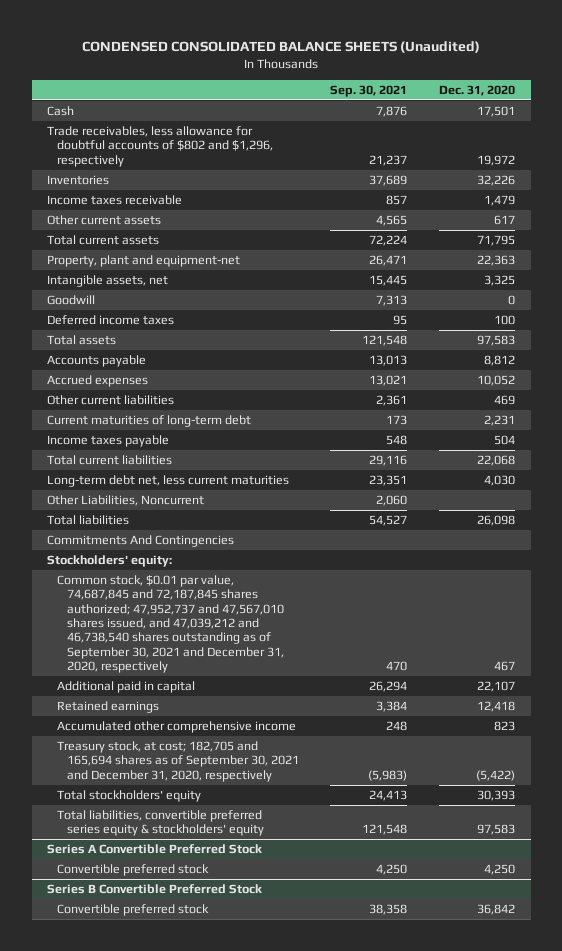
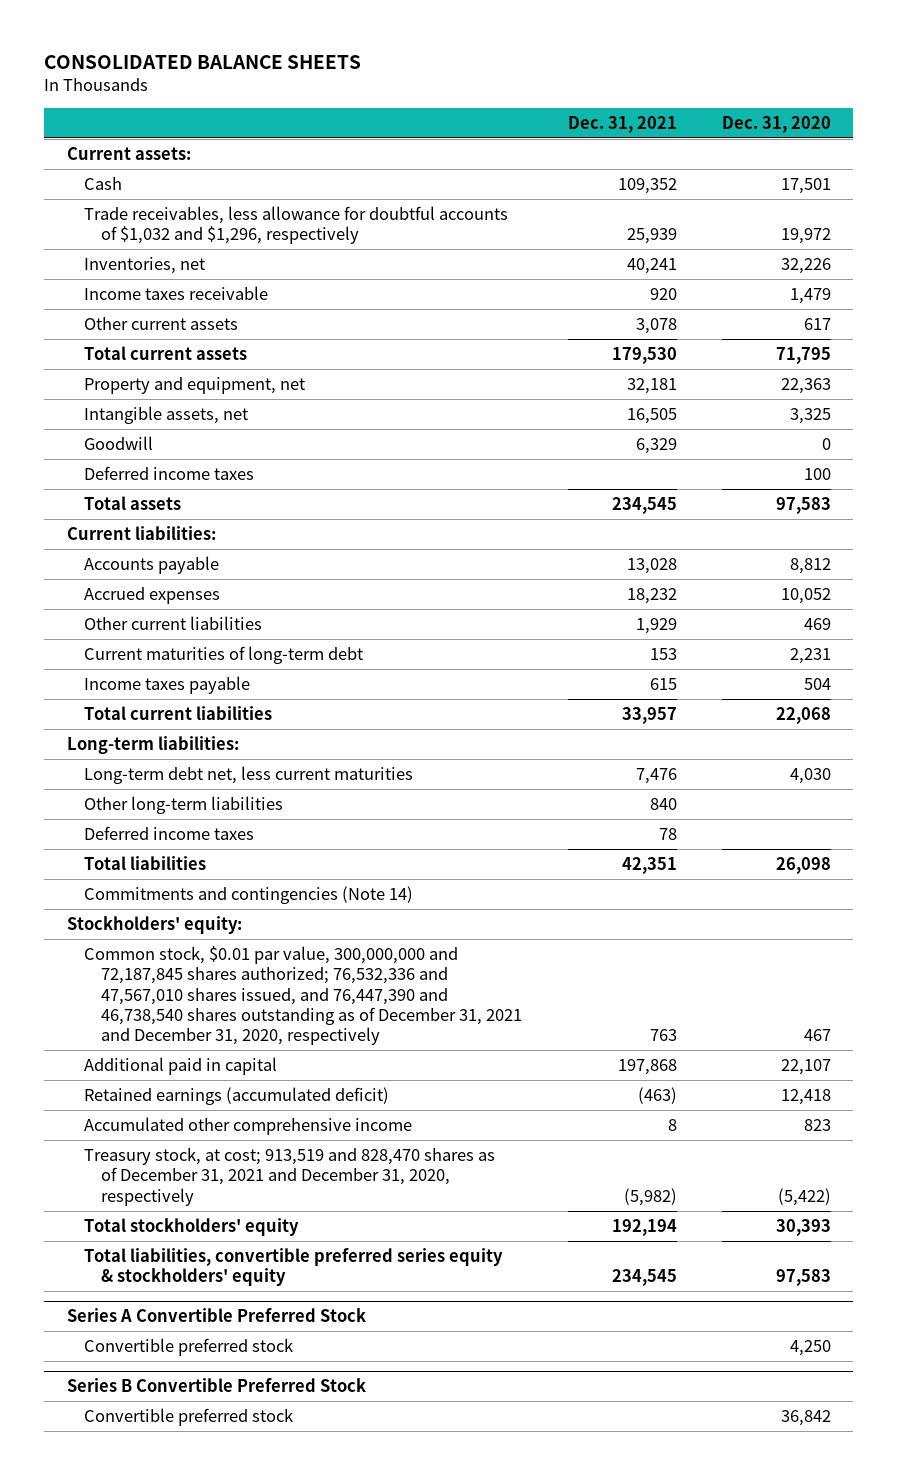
- CONDENSED CONSOLIDATED BALANCE SHEETS (Unaudited)
+ CONSOLIDATED BALANCE SHEETS
- | Sep. 30, 2021 | Dec. 31, 2020
+ | Dec. 31, 2021 | Dec. 31, 2020
+ Current assets:
- Trade receivables, less allowance for doubtful accounts of $802 and $1,296, respectively | 21,237 | 19,972
- Inventories | 37,689 | 32,226
+ Trade receivables, less allowance for doubtful accounts of $1,032 and $1,296, respectively | 25,939 | 19,972
+ Inventories, net | 40,241 | 32,226
- Property, plant and equipment-net | 26,471 | 22,363
+ Property and equipment, net | 32,181 | 22,363
+ Current liabilities:
+ Long-term liabilities:
- Other Liabilities, Noncurrent | 2,060 |
+ Other long-term liabilities | 840 |
+ Deferred income taxes | 78 |
- Commitments And Contingencies
+ Commitments and contingencies (Note 14)
- Common stock, $0.01 par value, 74,687,845 and 72,187,845 shares authorized; 47,952,737 and 47,567,010 shares issued, and 47,039,212 and 46,738,540 shares outstanding as of September 30, 2021 and December 31, 2020, respectively | 470 | 467
+ Common stock, $0.01 par value, 300,000,000 and 72,187,845 shares authorized; 76,532,336 and 47,567,010 shares issued, and 76,447,390 and 46,738,540 shares outstanding as of December 31, 2021 and December 31, 2020, respectively | 763 | 467
- Retained earnings | 3,384 | 12,418
+ Retained earnings (accumulated deficit) | (463) | 12,418
- Treasury stock, at cost; 182,705 and 165,694 shares as of September 30, 2021 and December 31, 2020, respectively | (5,983) | (5,422)
+ Treasury stock, at cost; 913,519 and 828,470 shares as of December 31, 2021 and December 31, 2020, respectively | (5,982) | (5,422)

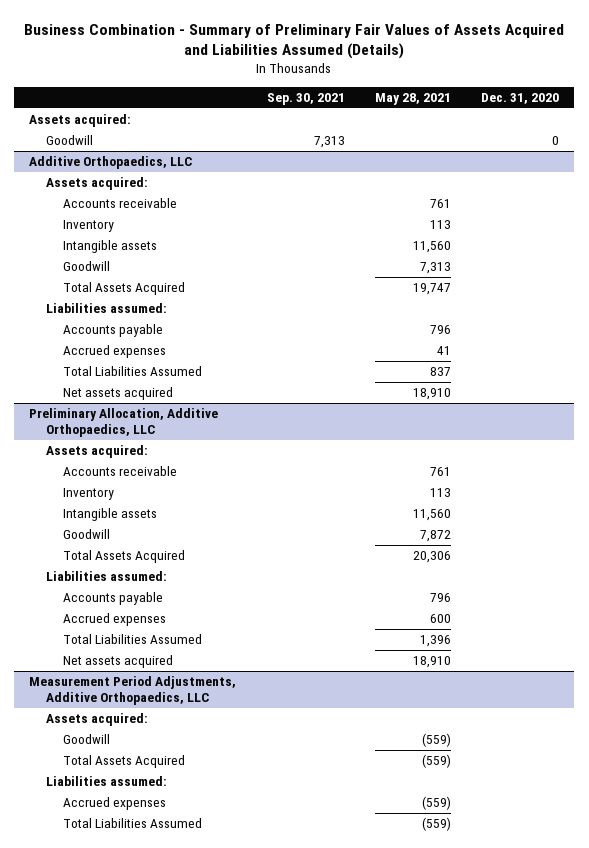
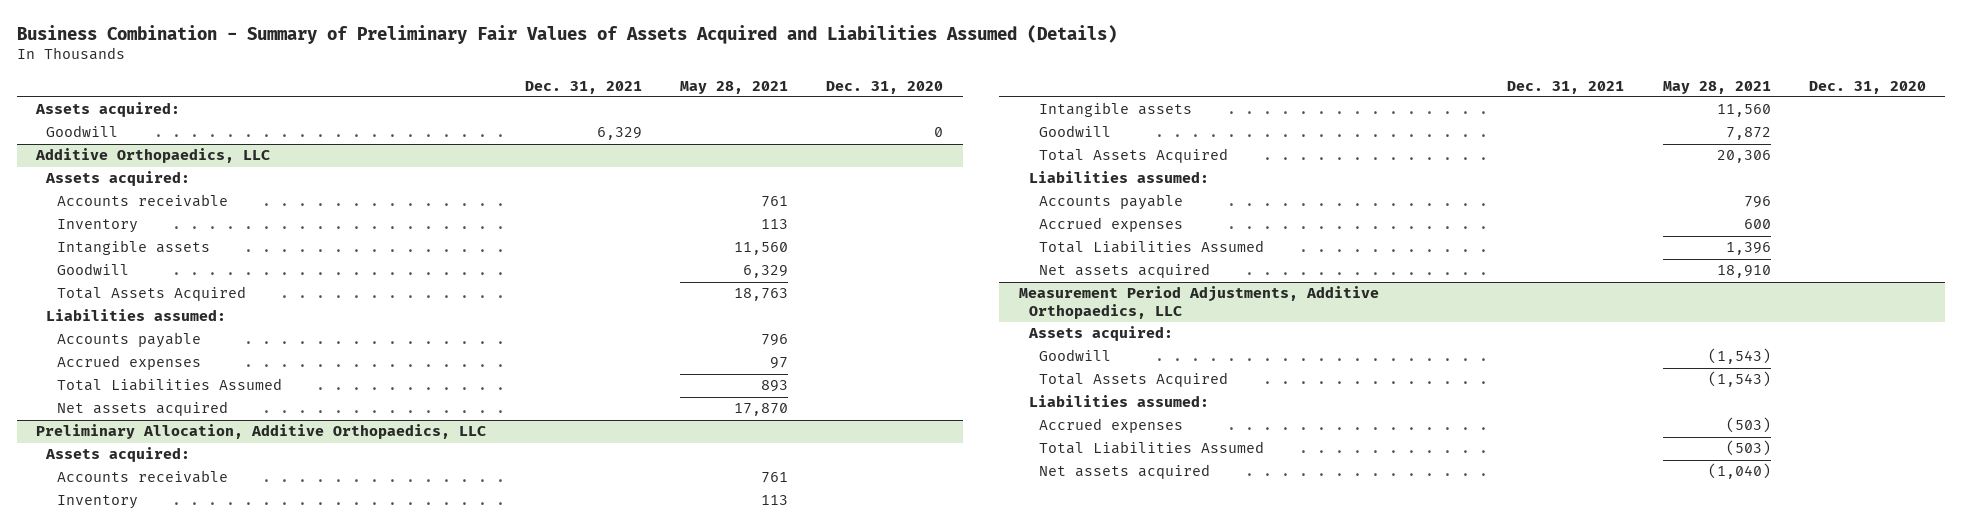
- | Sep. 30, 2021 | May 28, 2021 | Dec. 31, 2020
+ | Dec. 31, 2021 | May 28, 2021 | Dec. 31, 2020
@ Additive Orthopaedics, LLC
- Goodwill | | 7,313 |
- Total Assets Acquired | | 19,747 |
+ Goodwill | | 6,329 |
+ Total Assets Acquired | | 18,763 |
- Accrued expenses | | 41 |
- Total Liabilities Assumed | | 837 |
- Net assets acquired | | 18,910 |
+ Accrued expenses | | 97 |
+ Total Liabilities Assumed | | 893 |
+ Net assets acquired | | 17,870 |
@ Measurement Period Adjustments, Additive Orthopaedics, LLC
- Goodwill | | (559) |
- Total Assets Acquired | | (559) |
+ Goodwill | | (1,543) |
+ Total Assets Acquired | | (1,543) |
- Accrued expenses | | (559) |
- Total Liabilities Assumed | | (559) |
+ Accrued expenses | | (503) |
+ Total Liabilities Assumed | | (503) |
+ Net assets acquired | | (1,040) |

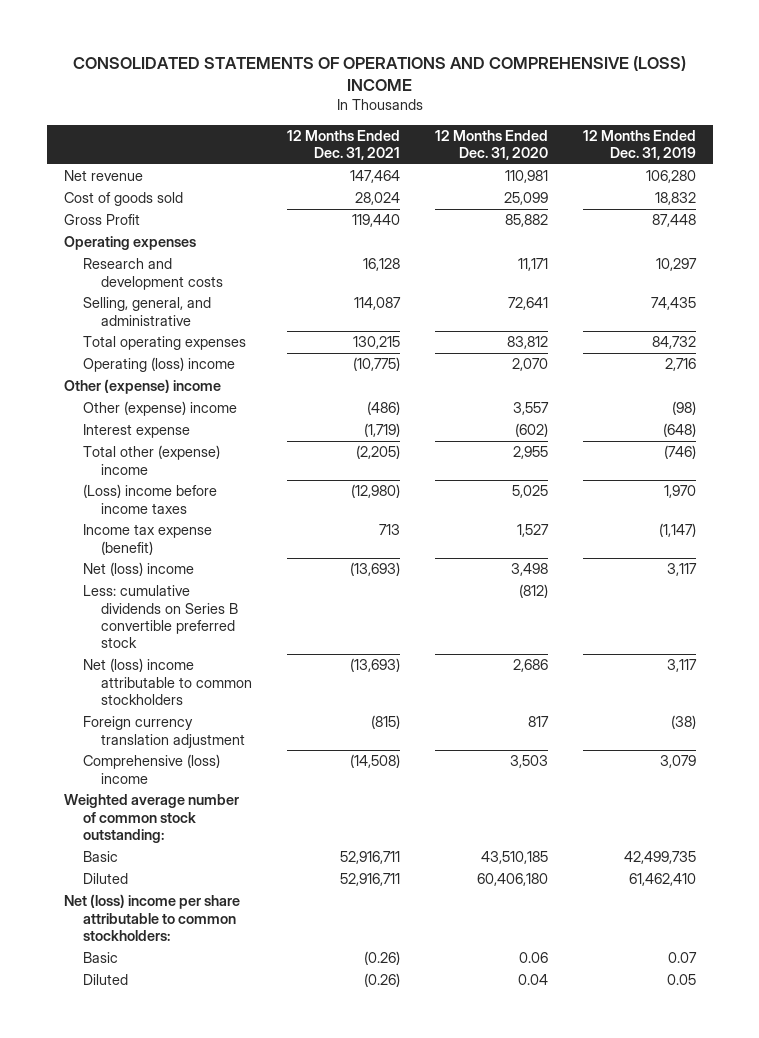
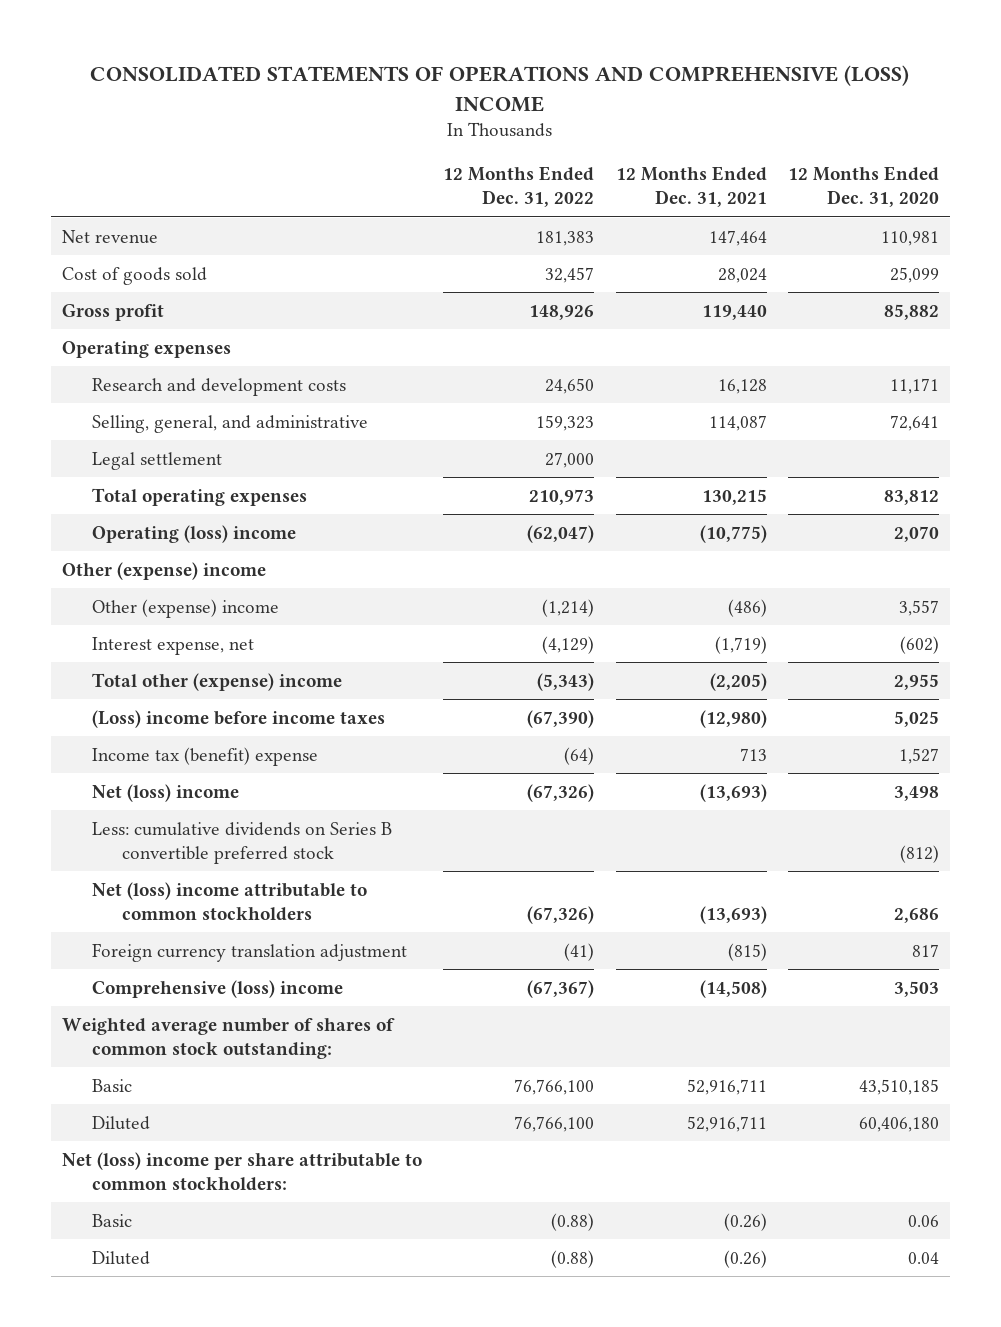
- | 12 Months Ended Dec. 31, 2021 | 12 Months Ended Dec. 31, 2020 | 12 Months Ended Dec. 31, 2019
+ | 12 Months Ended Dec. 31, 2022 | 12 Months Ended Dec. 31, 2021 | 12 Months Ended Dec. 31, 2020
- Gross Profit | 119,440 | 85,882 | 87,448
+ Gross profit | 148,926 | 119,440 | 85,882
+ Legal settlement | 27,000 | |
- Interest expense | (1,719) | (602) | (648)
+ Interest expense, net | (4,129) | (1,719) | (602)
- Income tax expense (benefit) | 713 | 1,527 | (1,147)
+ Income tax (benefit) expense | (64) | 713 | 1,527
- Weighted average number of common stock outstanding:
+ Weighted average number of shares of common stock outstanding:

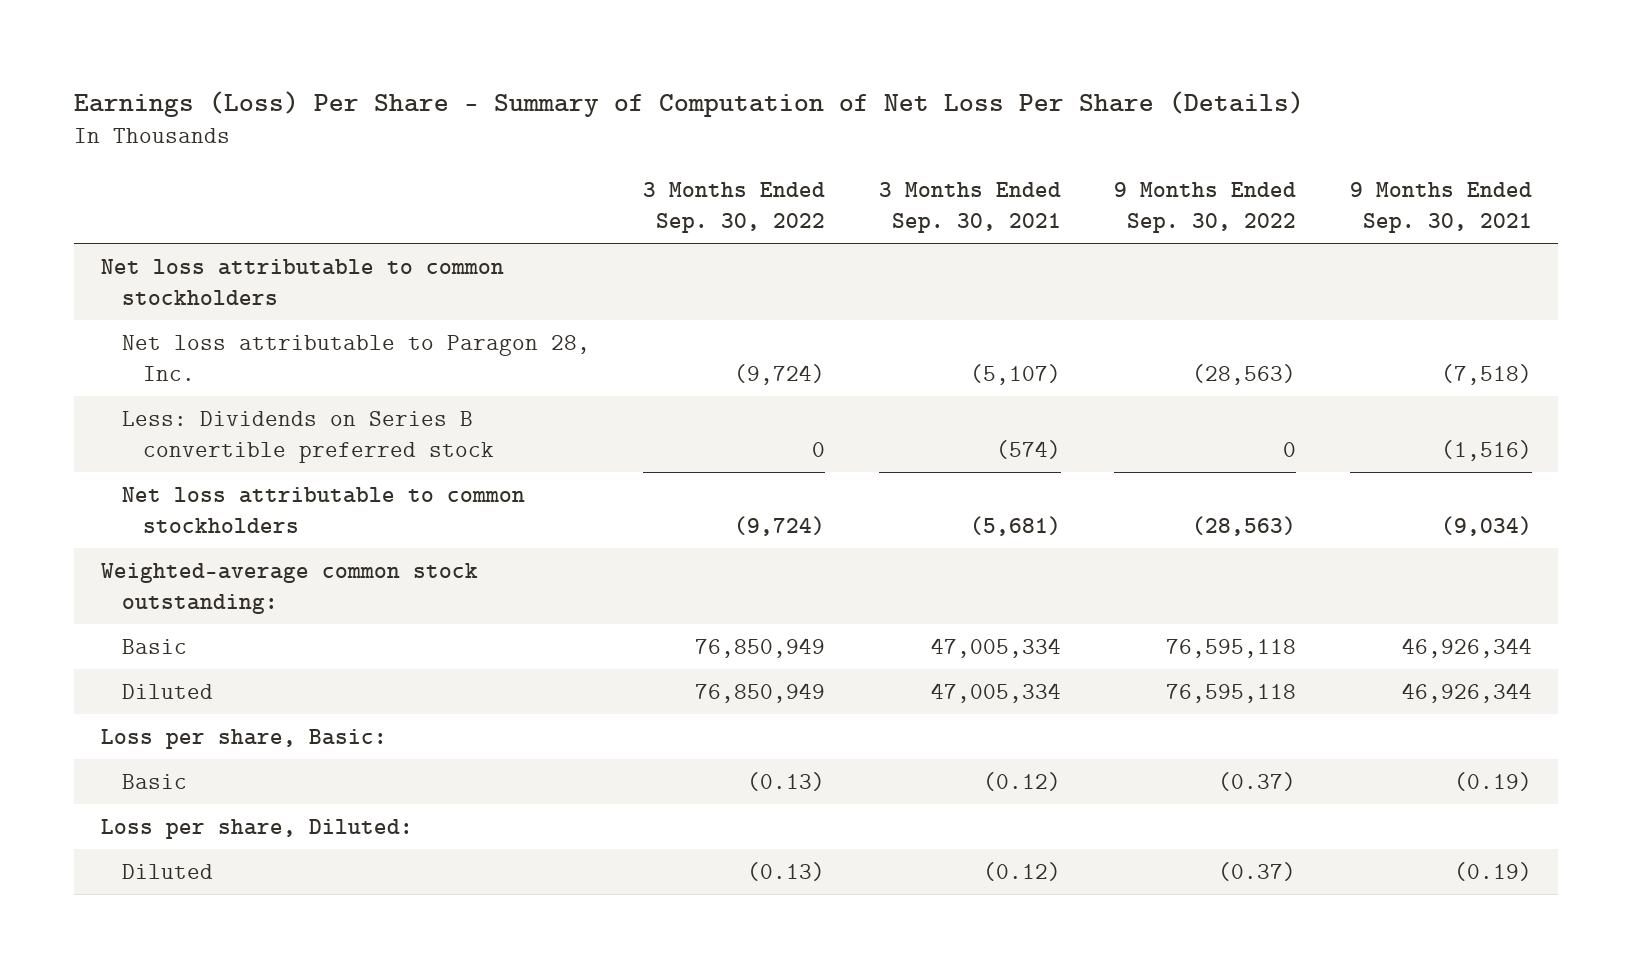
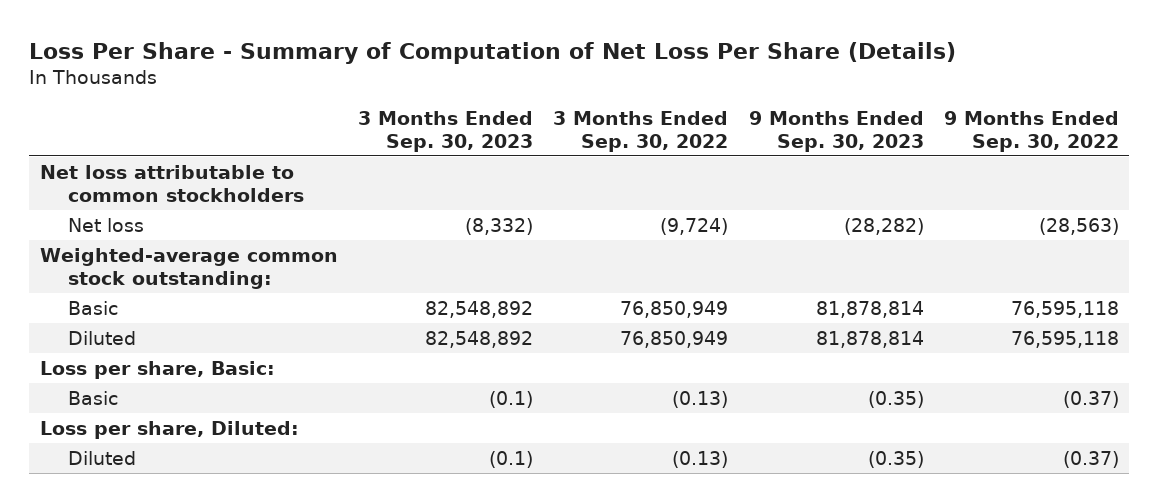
- Earnings (Loss) Per Share - Summary of Computation of Net Loss Per Share (Details)
+ Loss Per Share - Summary of Computation of Net Loss Per Share (Details)
- | 3 Months Ended Sep. 30, 2022 | 3 Months Ended Sep. 30, 2021 | 9 Months Ended Sep. 30, 2022 | 9 Months Ended Sep. 30, 2021
+ | 3 Months Ended Sep. 30, 2023 | 3 Months Ended Sep. 30, 2022 | 9 Months Ended Sep. 30, 2023 | 9 Months Ended Sep. 30, 2022
- Net loss attributable to Paragon 28, Inc. | (9,724) | (5,107) | (28,563) | (7,518)
- Less: Dividends on Series B convertible preferred stock | 0 | (574) | 0 | (1,516)
- Net loss attributable to common stockholders | (9,724) | (5,681) | (28,563) | (9,034)
+ Net loss | (8,332) | (9,724) | (28,282) | (28,563)

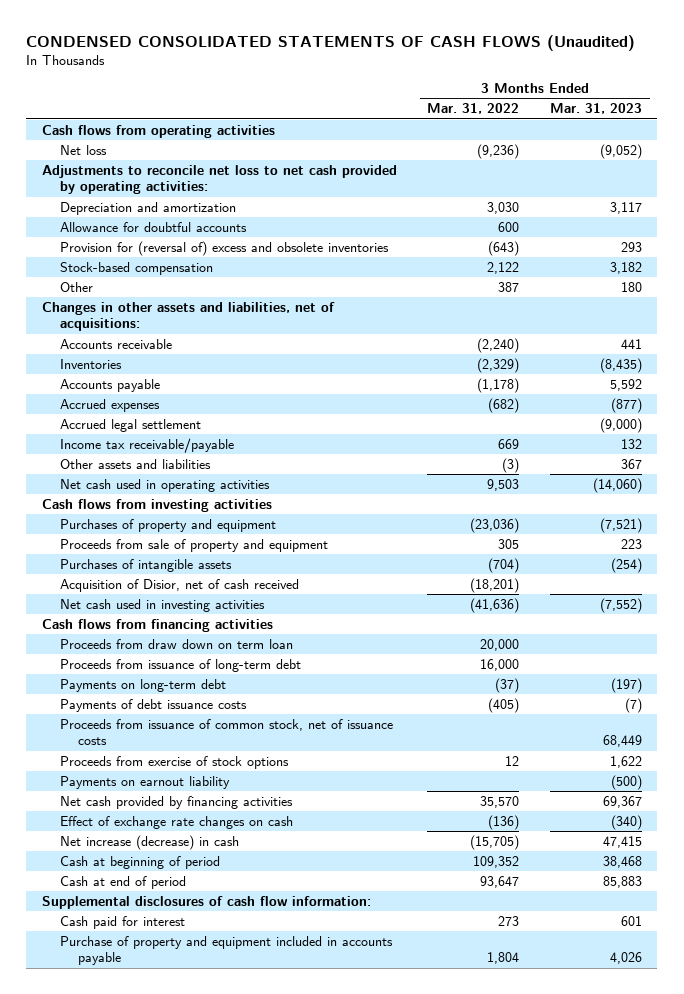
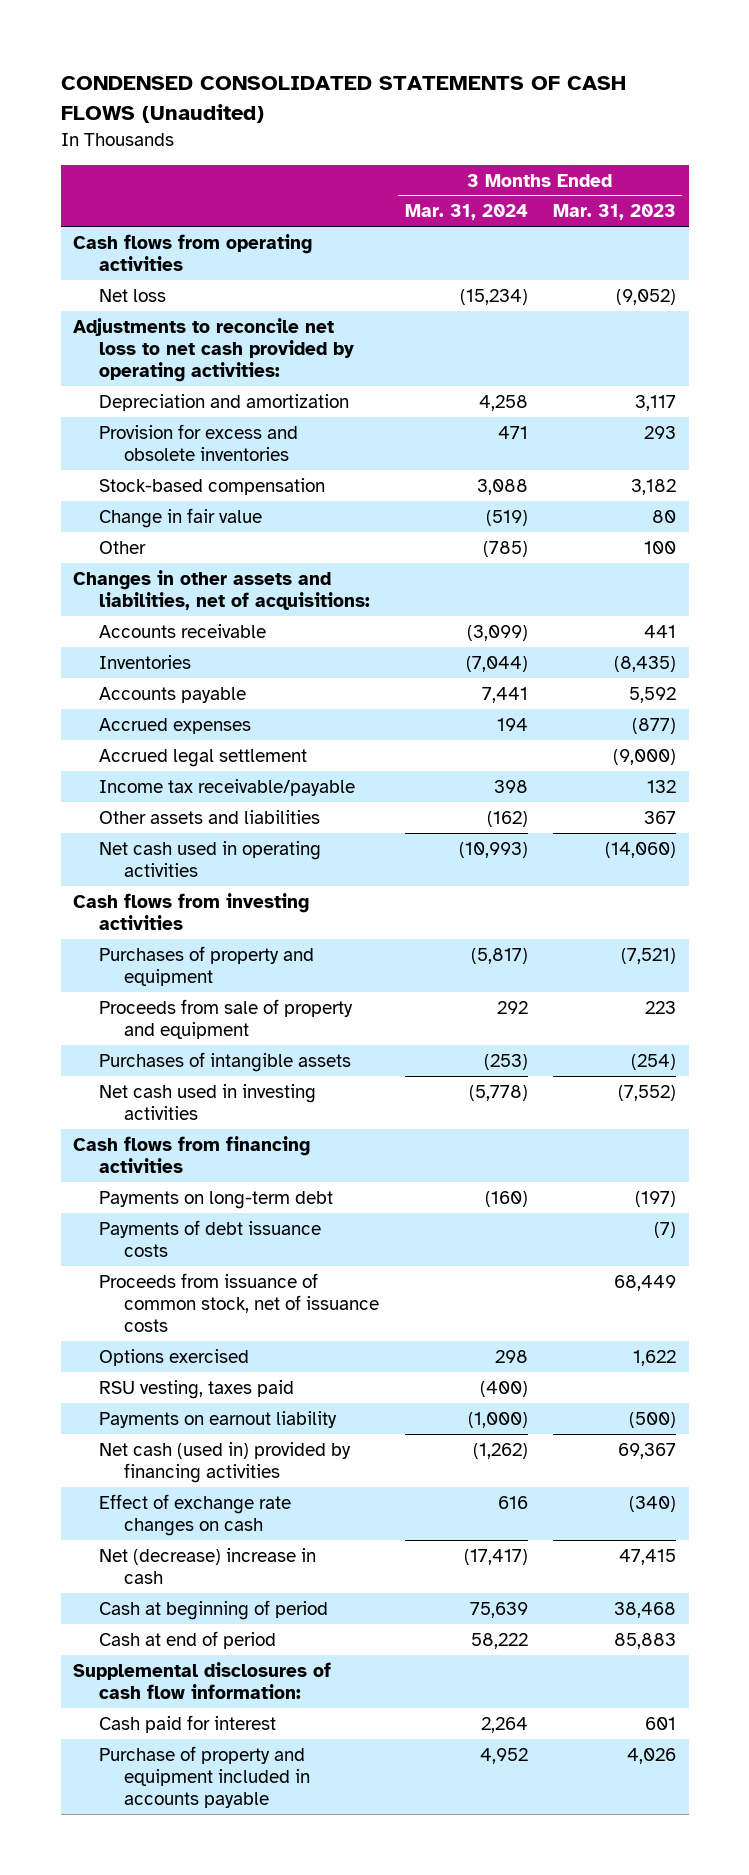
- | 3 Months Ended Mar. 31, 2022 | 3 Months Ended Mar. 31, 2023
+ | 3 Months Ended Mar. 31, 2024 | 3 Months Ended Mar. 31, 2023
- Allowance for doubtful accounts | 600 |
- Provision for (reversal of) excess and obsolete inventories | (643) | 293
+ Provision for excess and obsolete inventories | 471 | 293
- Other | 387 | 180
+ Change in fair value | (519) | 80
+ Other | (785) | 100
- Acquisition of Disior, net of cash received | (18,201) |
- Proceeds from draw down on term loan | 20,000 |
- Proceeds from issuance of long-term debt | 16,000 |
- Proceeds from exercise of stock options | 12 | 1,622
+ Options exercised | 298 | 1,622
+ RSU vesting, taxes paid | (400) |
- Net cash provided by financing activities | 35,570 | 69,367
+ Net cash (used in) provided by financing activities | (1,262) | 69,367
- Net increase (decrease) in cash | (15,705) | 47,415
+ Net (decrease) increase in cash | (17,417) | 47,415

